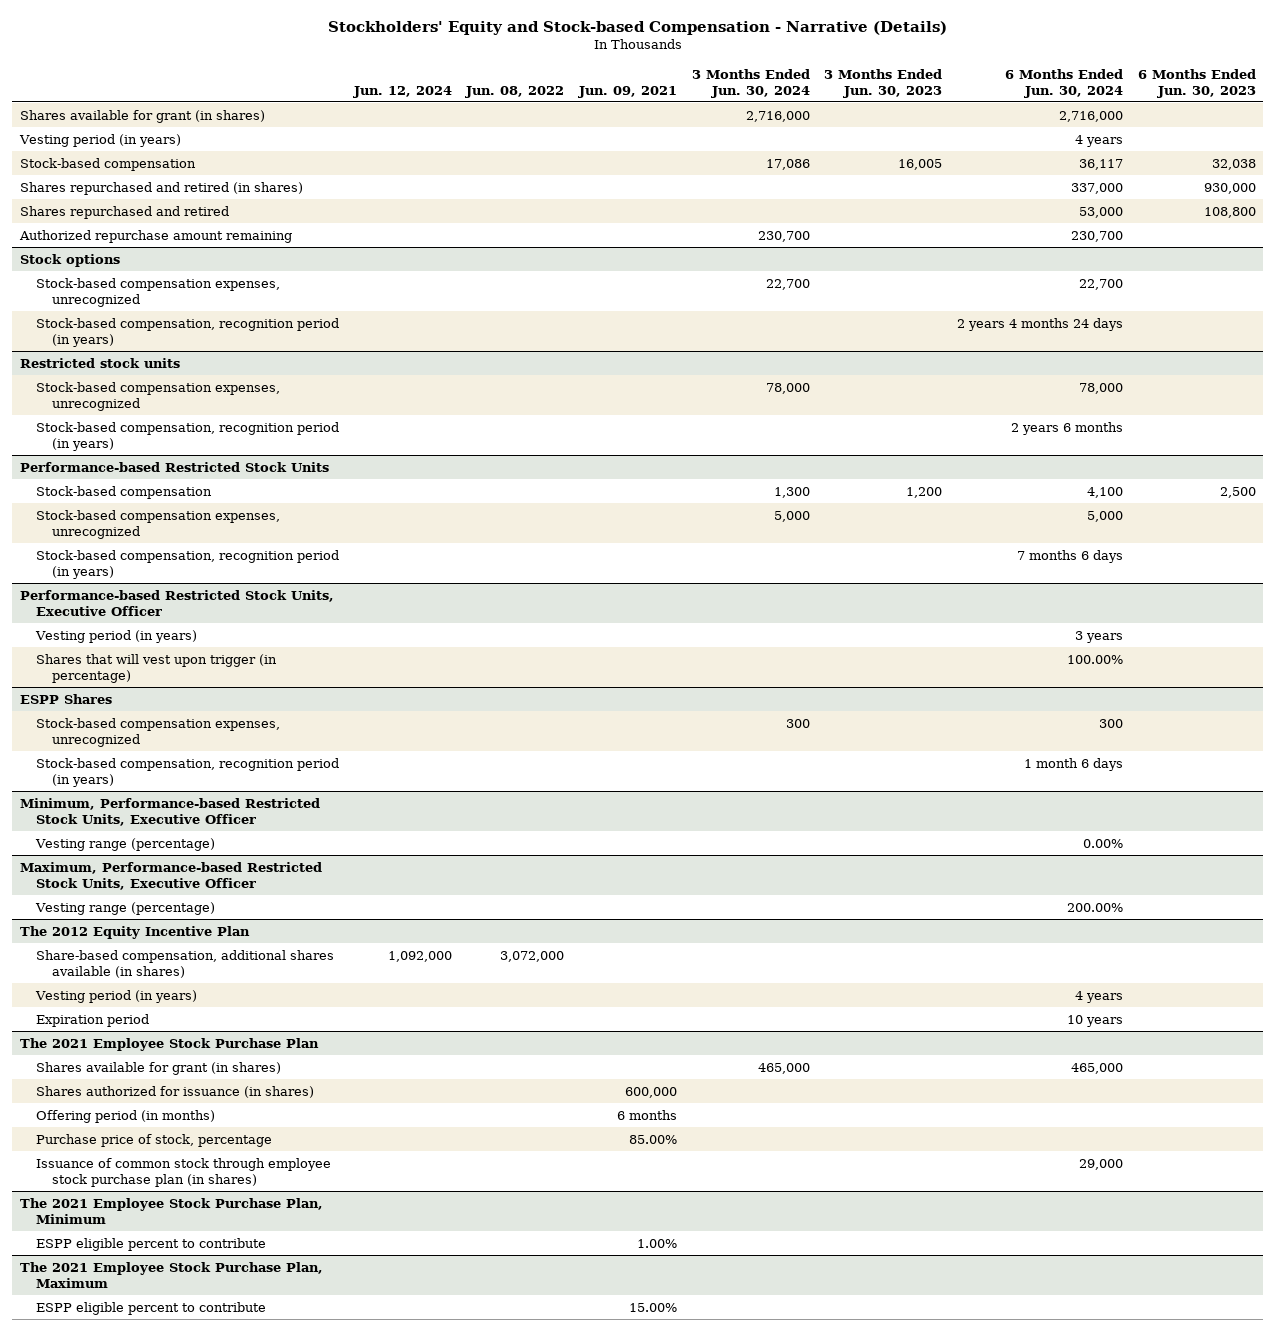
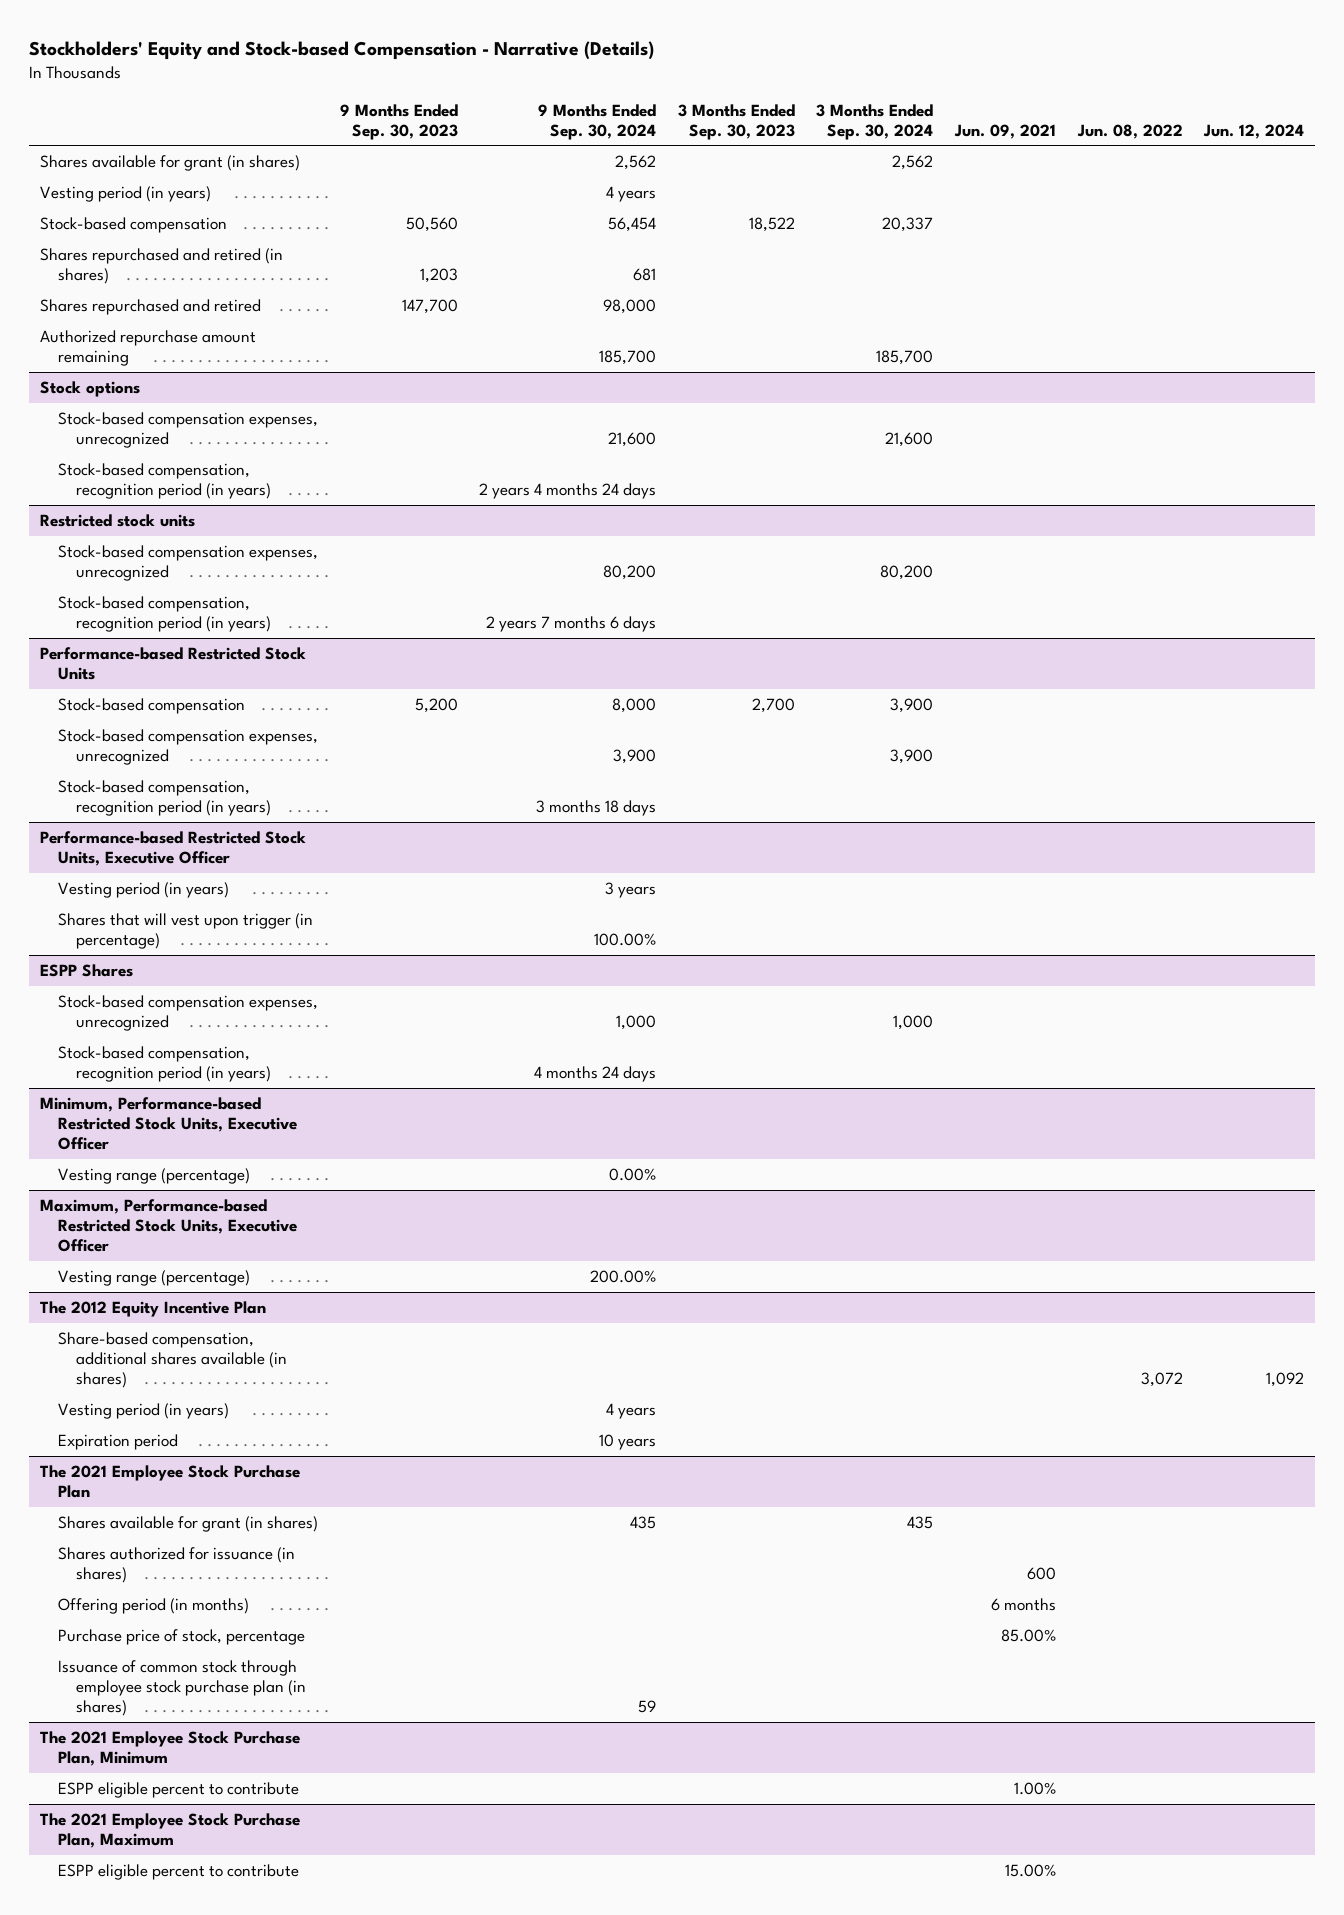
- | Jun. 12, 2024 | Jun. 08, 2022 | Jun. 09, 2021 | 3 Months Ended Jun. 30, 2024 | 3 Months Ended Jun. 30, 2023 | 6 Months Ended Jun. 30, 2024 | 6 Months Ended Jun. 30, 2023
+ | 9 Months Ended Sep. 30, 2023 | 9 Months Ended Sep. 30, 2024 | 3 Months Ended Sep. 30, 2023 | 3 Months Ended Sep. 30, 2024 | Jun. 09, 2021 | Jun. 08, 2022 | Jun. 12, 2024
@ The 2012 Equity Incentive Plan
- Share-based compensation, additional shares available (in shares) | 1,092,000 | 3,072,000 | | | | |
+ Share-based compensation, additional shares available (in shares) | | | | | | 3,072 | 1,092
@ The 2021 Employee Stock Purchase Plan
- Shares authorized for issuance (in shares) | | | 600,000 | | | |
+ Shares authorized for issuance (in shares) | | | | | 600 | |

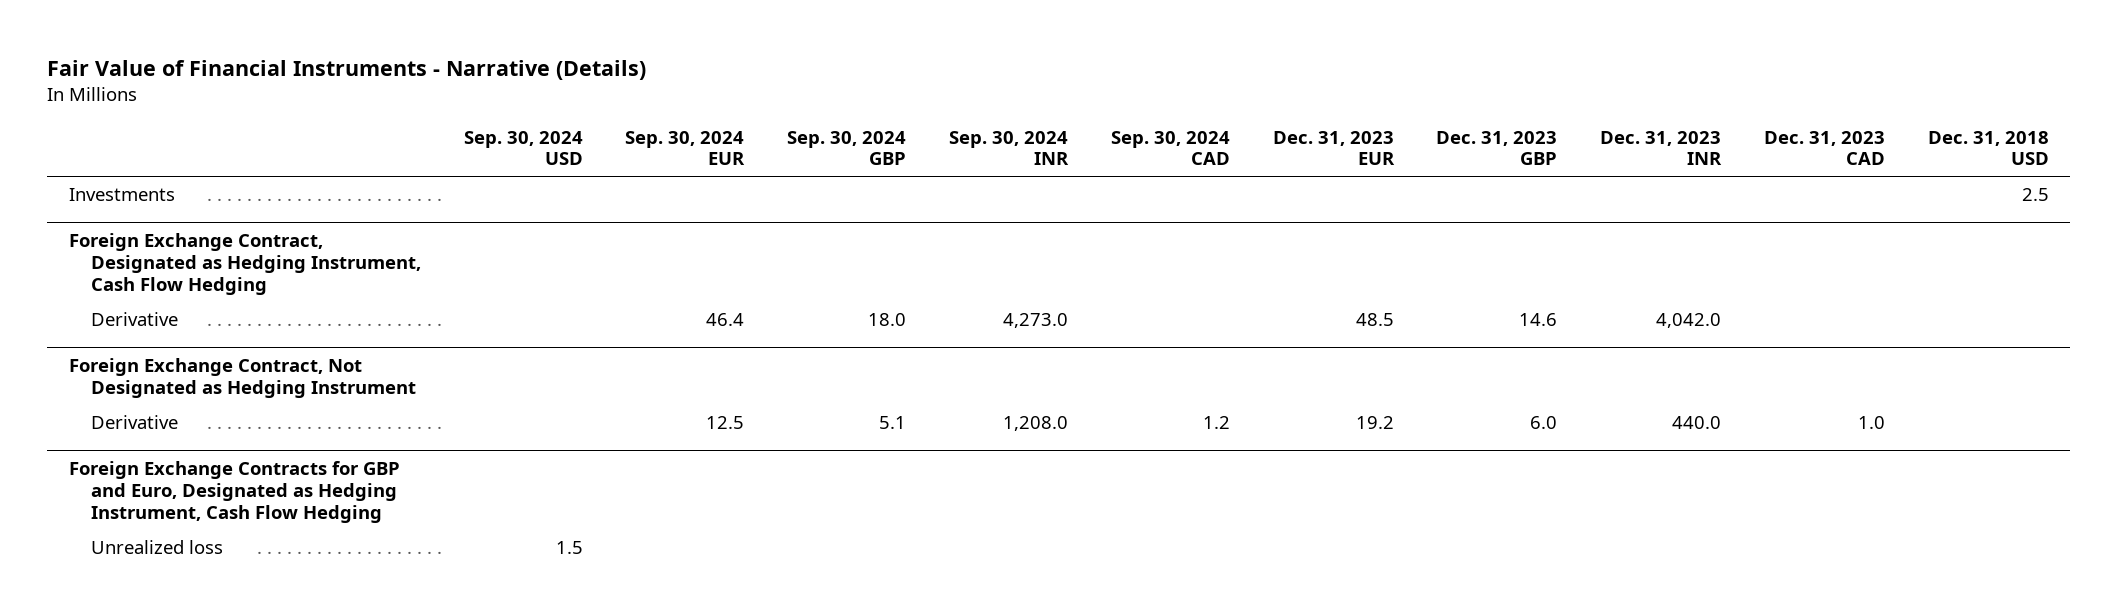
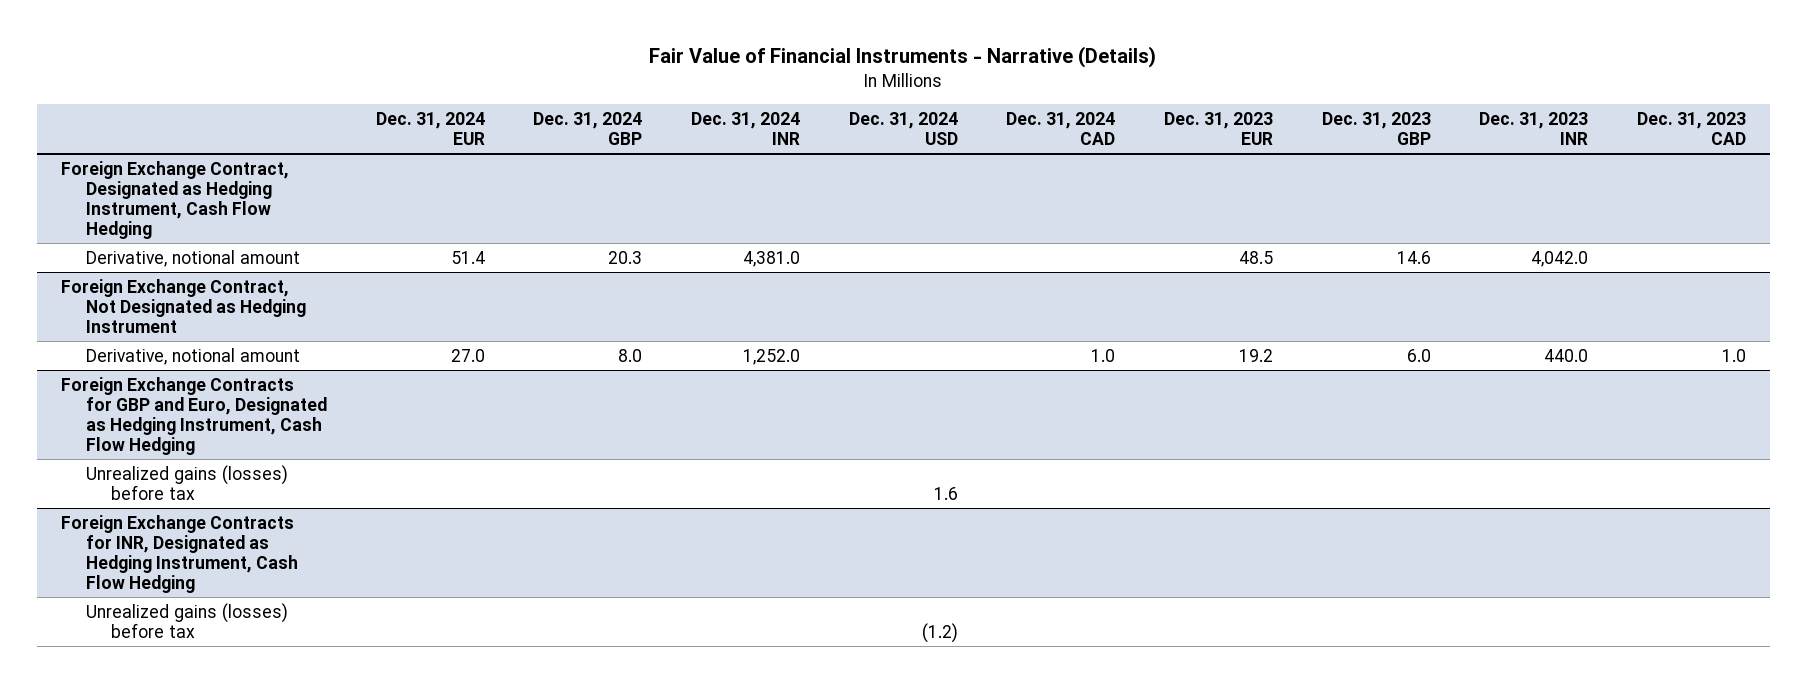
- | Sep. 30, 2024 USD | Sep. 30, 2024 EUR | Sep. 30, 2024 GBP | Sep. 30, 2024 INR | Sep. 30, 2024 CAD | Dec. 31, 2023 EUR | Dec. 31, 2023 GBP | Dec. 31, 2023 INR | Dec. 31, 2023 CAD | Dec. 31, 2018 USD
+ | Dec. 31, 2024 EUR | Dec. 31, 2024 GBP | Dec. 31, 2024 INR | Dec. 31, 2024 USD | Dec. 31, 2024 CAD | Dec. 31, 2023 EUR | Dec. 31, 2023 GBP | Dec. 31, 2023 INR | Dec. 31, 2023 CAD
- Investments | | | | | | | | | | 2.5
@ Foreign Exchange Contract, Designated as Hedging Instrument, Cash Flow Hedging
- Derivative | | 46.4 | 18.0 | 4,273.0 | | 48.5 | 14.6 | 4,042.0 | |
+ Derivative, notional amount | 51.4 | 20.3 | 4,381.0 | | | 48.5 | 14.6 | 4,042.0 |
@ Foreign Exchange Contract, Not Designated as Hedging Instrument
- Derivative | | 12.5 | 5.1 | 1,208.0 | 1.2 | 19.2 | 6.0 | 440.0 | 1.0 |
+ Derivative, notional amount | 27.0 | 8.0 | 1,252.0 | | 1.0 | 19.2 | 6.0 | 440.0 | 1.0
@ Foreign Exchange Contracts for GBP and Euro, Designated as Hedging Instrument, Cash Flow Hedging
- Unrealized loss | 1.5 | | | | | | | | |
+ Unrealized gains (losses) before tax | | | | 1.6 | | | | |
+ Foreign Exchange Contracts for INR, Designated as Hedging Instrument, Cash Flow Hedging
+ Unrealized gains (losses) before tax | | | | (1.2) | | | | |

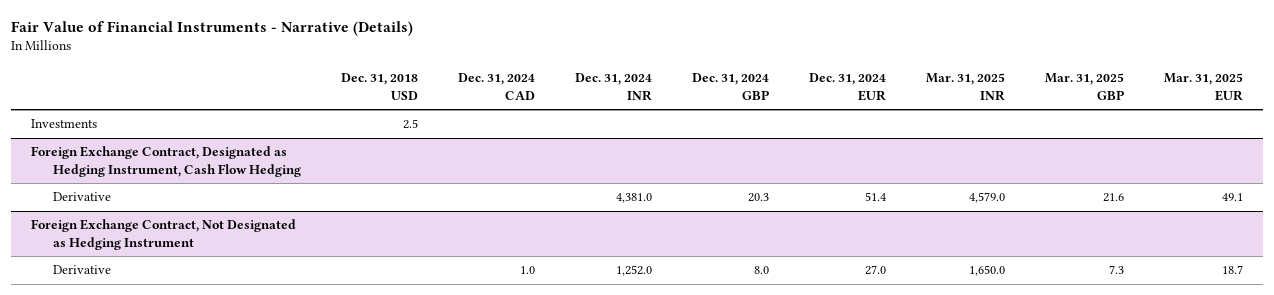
- | Dec. 31, 2024 EUR | Dec. 31, 2024 GBP | Dec. 31, 2024 INR | Dec. 31, 2024 USD | Dec. 31, 2024 CAD | Dec. 31, 2023 EUR | Dec. 31, 2023 GBP | Dec. 31, 2023 INR | Dec. 31, 2023 CAD
+ | Dec. 31, 2018 USD | Dec. 31, 2024 CAD | Dec. 31, 2024 INR | Dec. 31, 2024 GBP | Dec. 31, 2024 EUR | Mar. 31, 2025 INR | Mar. 31, 2025 GBP | Mar. 31, 2025 EUR
+ Investments | 2.5 | | | | | | |
@ Foreign Exchange Contract, Designated as Hedging Instrument, Cash Flow Hedging
- Derivative, notional amount | 51.4 | 20.3 | 4,381.0 | | | 48.5 | 14.6 | 4,042.0 |
+ Derivative | | | 4,381.0 | 20.3 | 51.4 | 4,579.0 | 21.6 | 49.1
@ Foreign Exchange Contract, Not Designated as Hedging Instrument
- Derivative, notional amount | 27.0 | 8.0 | 1,252.0 | | 1.0 | 19.2 | 6.0 | 440.0 | 1.0
- Foreign Exchange Contracts for GBP and Euro, Designated as Hedging Instrument, Cash Flow Hedging
- Unrealized gains (losses) before tax | | | | 1.6 | | | | |
- Foreign Exchange Contracts for INR, Designated as Hedging Instrument, Cash Flow Hedging
- Unrealized gains (losses) before tax | | | | (1.2) | | | | |
@ Foreign Exchange Contract, Not Designated as Hedging Instrument
+ Derivative | | 1.0 | 1,252.0 | 8.0 | 27.0 | 1,650.0 | 7.3 | 18.7

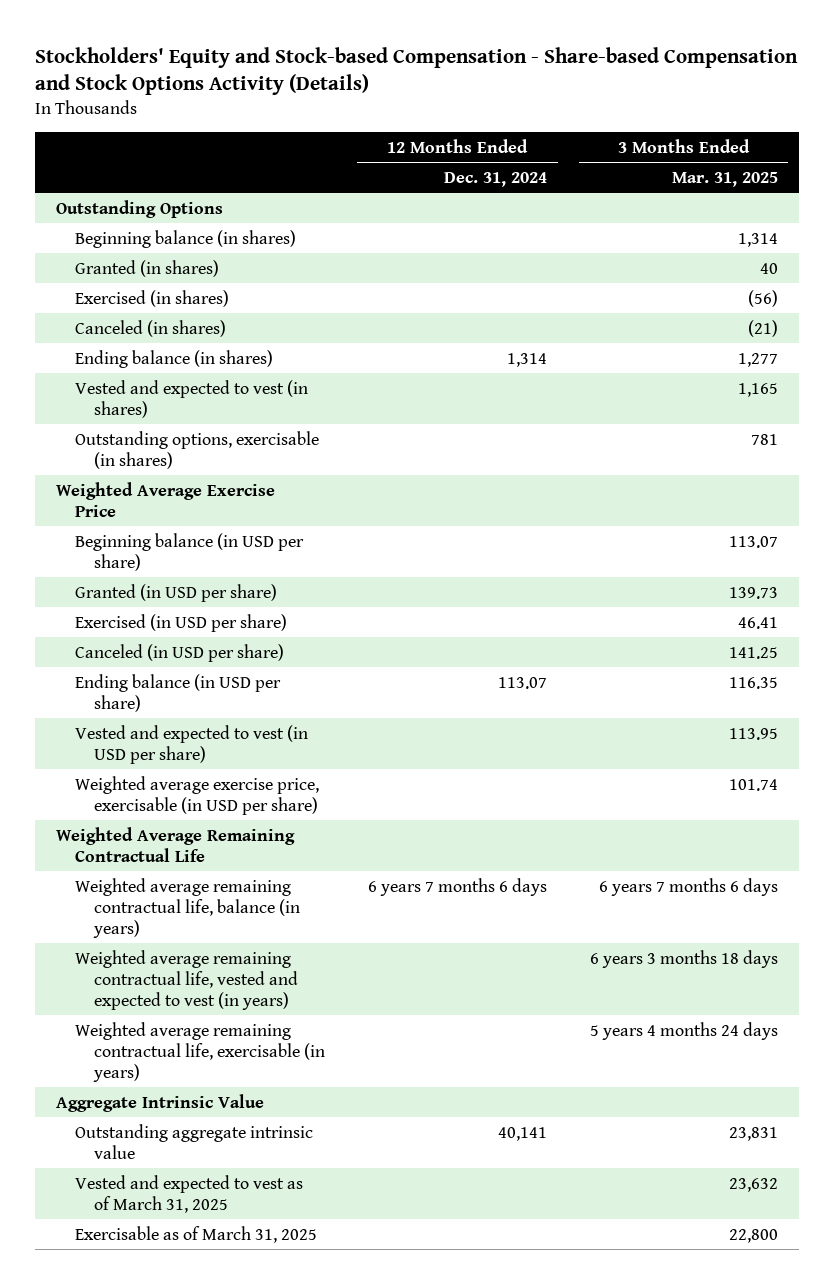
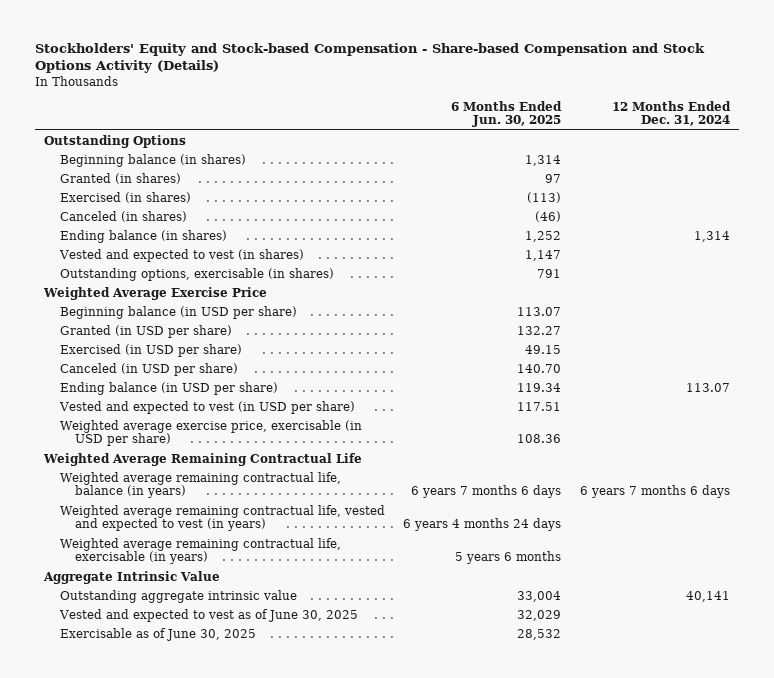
- | 12 Months Ended Dec. 31, 2024 | 3 Months Ended Mar. 31, 2025
+ | 6 Months Ended Jun. 30, 2025 | 12 Months Ended Dec. 31, 2024
- Vested and expected to vest as of March 31, 2025 | | 23,632
- Exercisable as of March 31, 2025 | | 22,800
+ Vested and expected to vest as of June 30, 2025 | 32,029 |
+ Exercisable as of June 30, 2025 | 28,532 |

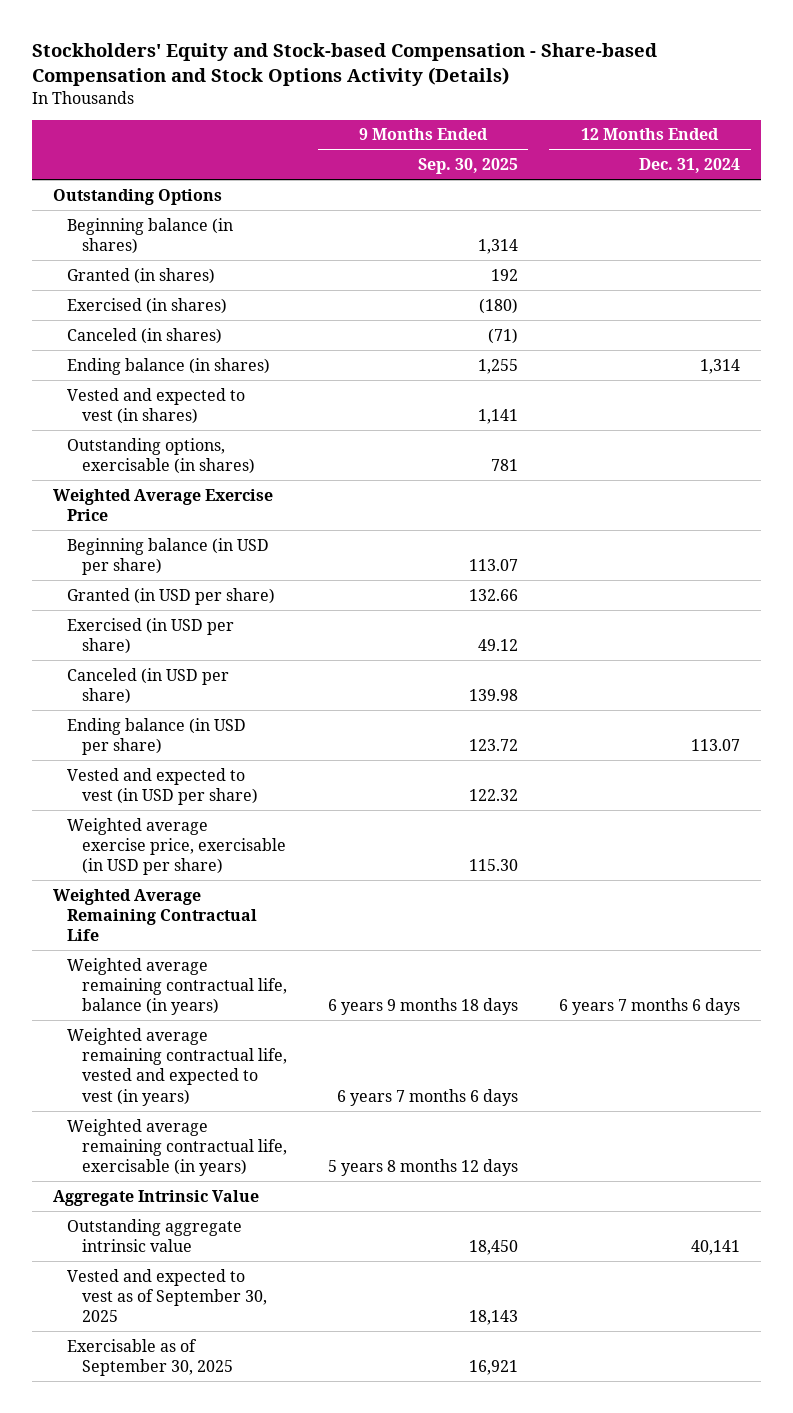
- | 6 Months Ended Jun. 30, 2025 | 12 Months Ended Dec. 31, 2024
+ | 9 Months Ended Sep. 30, 2025 | 12 Months Ended Dec. 31, 2024
- Vested and expected to vest as of June 30, 2025 | 32,029 |
- Exercisable as of June 30, 2025 | 28,532 |
+ Vested and expected to vest as of September 30, 2025 | 18,143 |
+ Exercisable as of September 30, 2025 | 16,921 |

